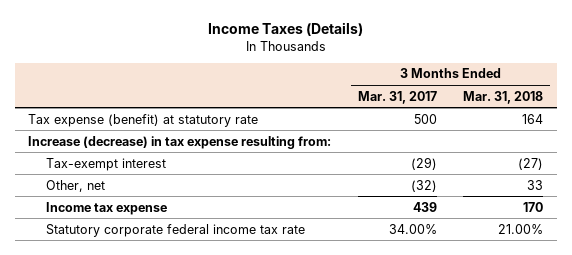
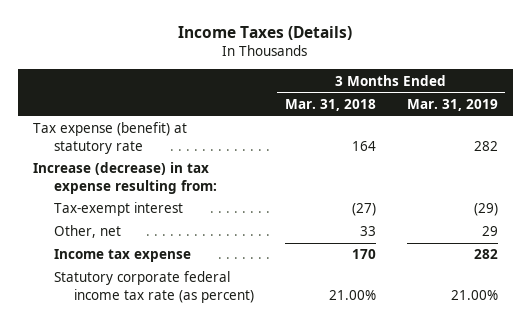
- | 3 Months Ended Mar. 31, 2017 | 3 Months Ended Mar. 31, 2018
+ | 3 Months Ended Mar. 31, 2018 | 3 Months Ended Mar. 31, 2019
- Statutory corporate federal income tax rate | 34.00% | 21.00%
+ Statutory corporate federal income tax rate (as percent) | 21.00% | 21.00%

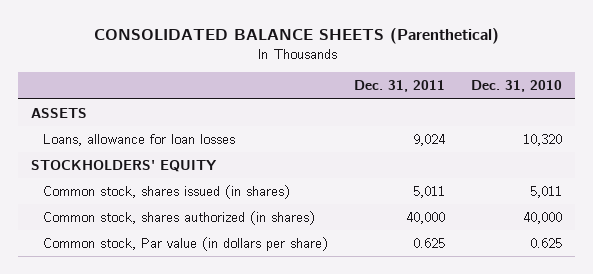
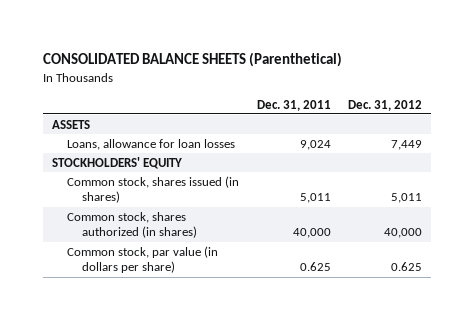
- | Dec. 31, 2011 | Dec. 31, 2010
+ | Dec. 31, 2011 | Dec. 31, 2012
- Common stock, Par value (in dollars per share) | 0.625 | 0.625
+ Common stock, par value (in dollars per share) | 0.625 | 0.625

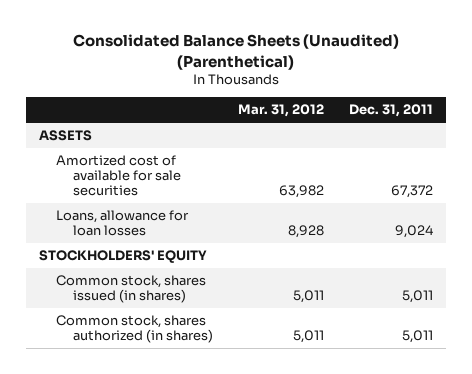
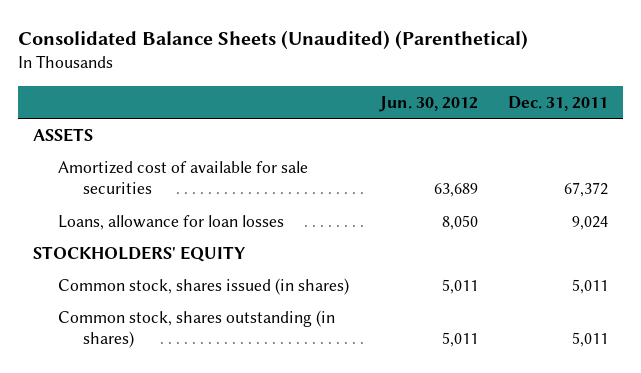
- | Mar. 31, 2012 | Dec. 31, 2011
+ | Jun. 30, 2012 | Dec. 31, 2011
- Common stock, shares authorized (in shares) | 5,011 | 5,011
+ Common stock, shares outstanding (in shares) | 5,011 | 5,011

